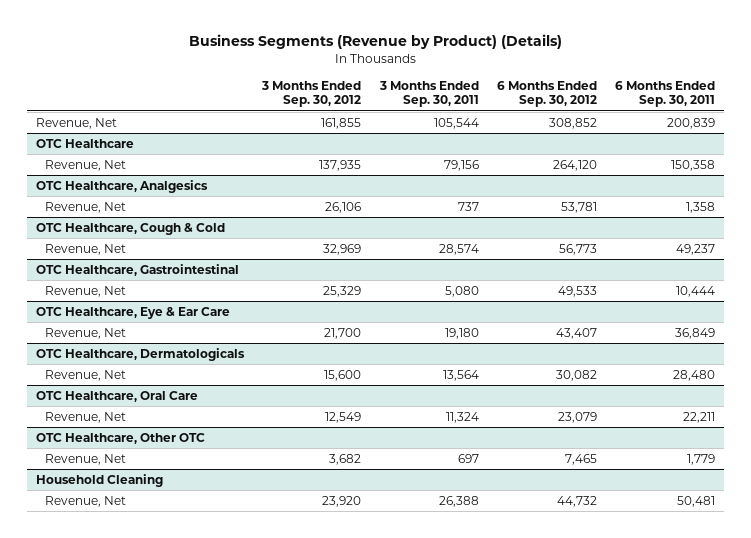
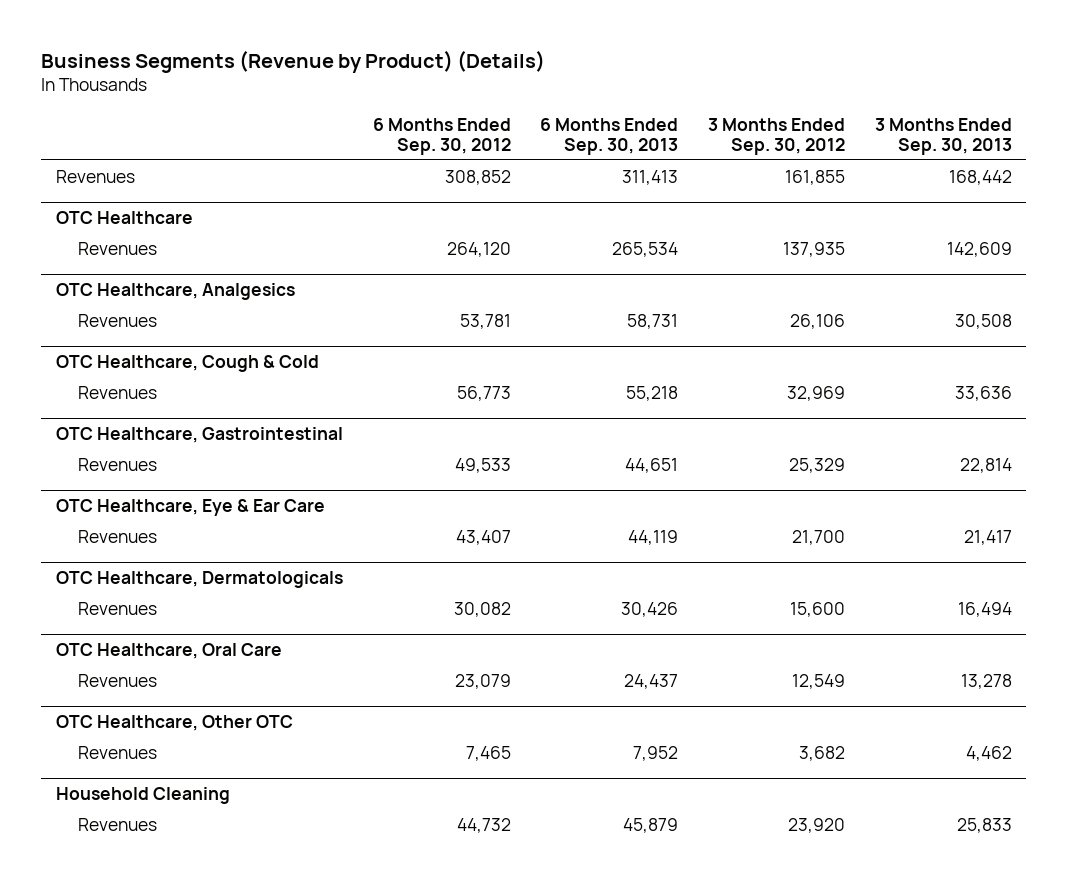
- | 3 Months Ended Sep. 30, 2012 | 3 Months Ended Sep. 30, 2011 | 6 Months Ended Sep. 30, 2012 | 6 Months Ended Sep. 30, 2011
+ | 6 Months Ended Sep. 30, 2012 | 6 Months Ended Sep. 30, 2013 | 3 Months Ended Sep. 30, 2012 | 3 Months Ended Sep. 30, 2013
- Revenue, Net | 161,855 | 105,544 | 308,852 | 200,839
+ Revenues | 308,852 | 311,413 | 161,855 | 168,442
@ OTC Healthcare
- Revenue, Net | 137,935 | 79,156 | 264,120 | 150,358
+ Revenues | 264,120 | 265,534 | 137,935 | 142,609
@ OTC Healthcare, Analgesics
- Revenue, Net | 26,106 | 737 | 53,781 | 1,358
+ Revenues | 53,781 | 58,731 | 26,106 | 30,508
@ OTC Healthcare, Cough & Cold
- Revenue, Net | 32,969 | 28,574 | 56,773 | 49,237
+ Revenues | 56,773 | 55,218 | 32,969 | 33,636
@ OTC Healthcare, Gastrointestinal
- Revenue, Net | 25,329 | 5,080 | 49,533 | 10,444
+ Revenues | 49,533 | 44,651 | 25,329 | 22,814
@ OTC Healthcare, Eye & Ear Care
- Revenue, Net | 21,700 | 19,180 | 43,407 | 36,849
+ Revenues | 43,407 | 44,119 | 21,700 | 21,417
@ OTC Healthcare, Dermatologicals
- Revenue, Net | 15,600 | 13,564 | 30,082 | 28,480
+ Revenues | 30,082 | 30,426 | 15,600 | 16,494
@ OTC Healthcare, Oral Care
- Revenue, Net | 12,549 | 11,324 | 23,079 | 22,211
+ Revenues | 23,079 | 24,437 | 12,549 | 13,278
@ OTC Healthcare, Other OTC
- Revenue, Net | 3,682 | 697 | 7,465 | 1,779
+ Revenues | 7,465 | 7,952 | 3,682 | 4,462
@ Household Cleaning
- Revenue, Net | 23,920 | 26,388 | 44,732 | 50,481
+ Revenues | 44,732 | 45,879 | 23,920 | 25,833

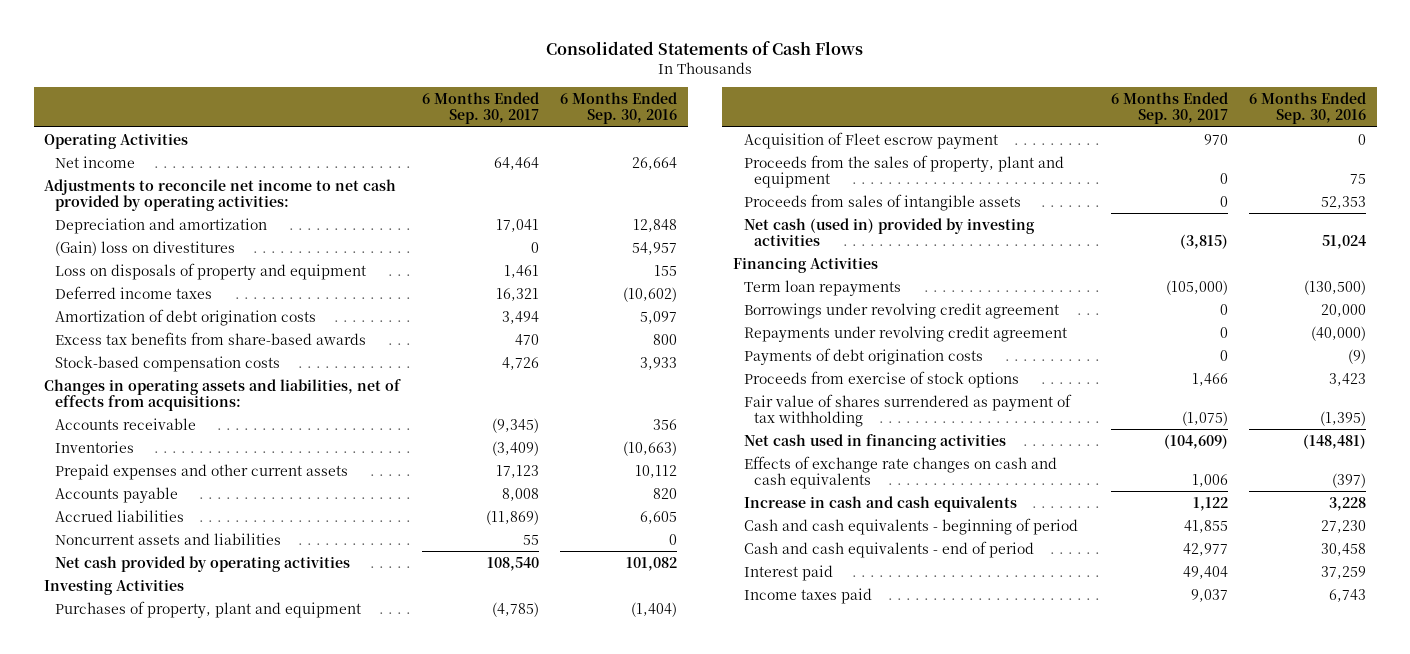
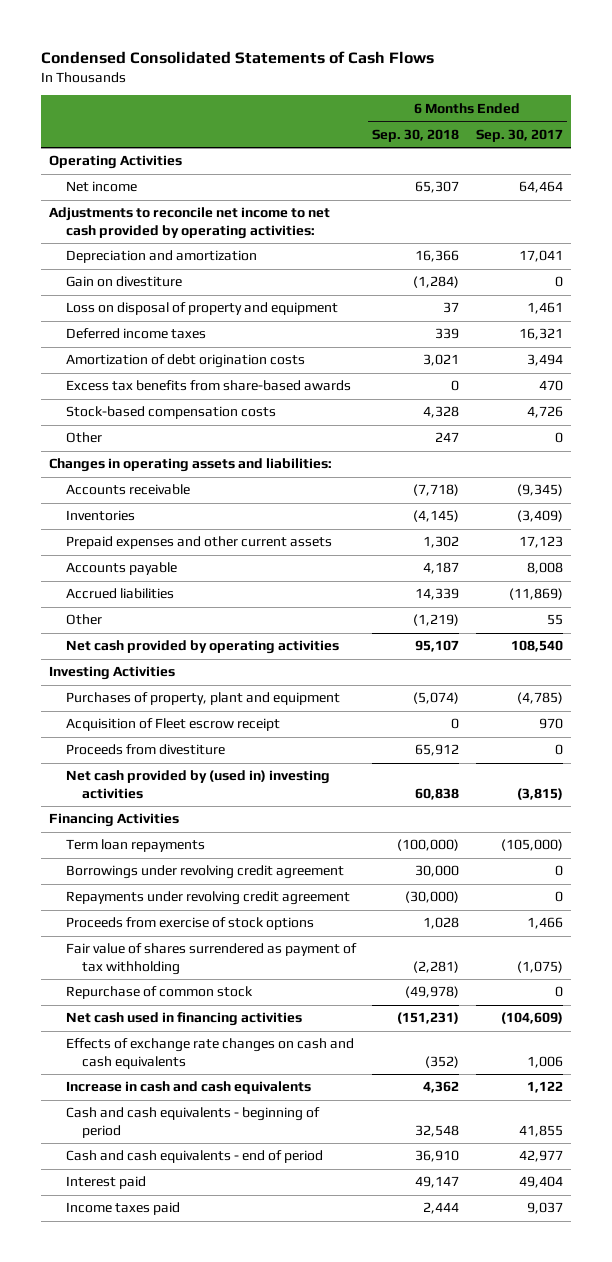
- Consolidated Statements of Cash Flows
+ Condensed Consolidated Statements of Cash Flows
- | 6 Months Ended Sep. 30, 2017 | 6 Months Ended Sep. 30, 2016
+ | 6 Months Ended Sep. 30, 2018 | 6 Months Ended Sep. 30, 2017
- (Gain) loss on divestitures | 0 | 54,957
- Loss on disposals of property and equipment | 1,461 | 155
+ Gain on divestiture | (1,284) | 0
+ Loss on disposal of property and equipment | 37 | 1,461
- Changes in operating assets and liabilities, net of effects from acquisitions:
+ Other | 247 | 0
+ Changes in operating assets and liabilities:
- Noncurrent assets and liabilities | 55 | 0
+ Other | (1,219) | 55
- Acquisition of Fleet escrow payment | 970 | 0
- Proceeds from the sales of property, plant and equipment | 0 | 75
- Proceeds from sales of intangible assets | 0 | 52,353
- Net cash (used in) provided by investing activities | (3,815) | 51,024
+ Acquisition of Fleet escrow receipt | 0 | 970
+ Proceeds from divestiture | 65,912 | 0
+ Net cash provided by (used in) investing activities | 60,838 | (3,815)
- Payments of debt origination costs | 0 | (9)
+ Repurchase of common stock | (49,978) | 0

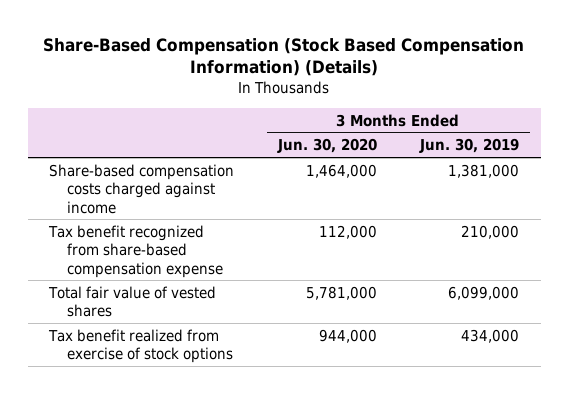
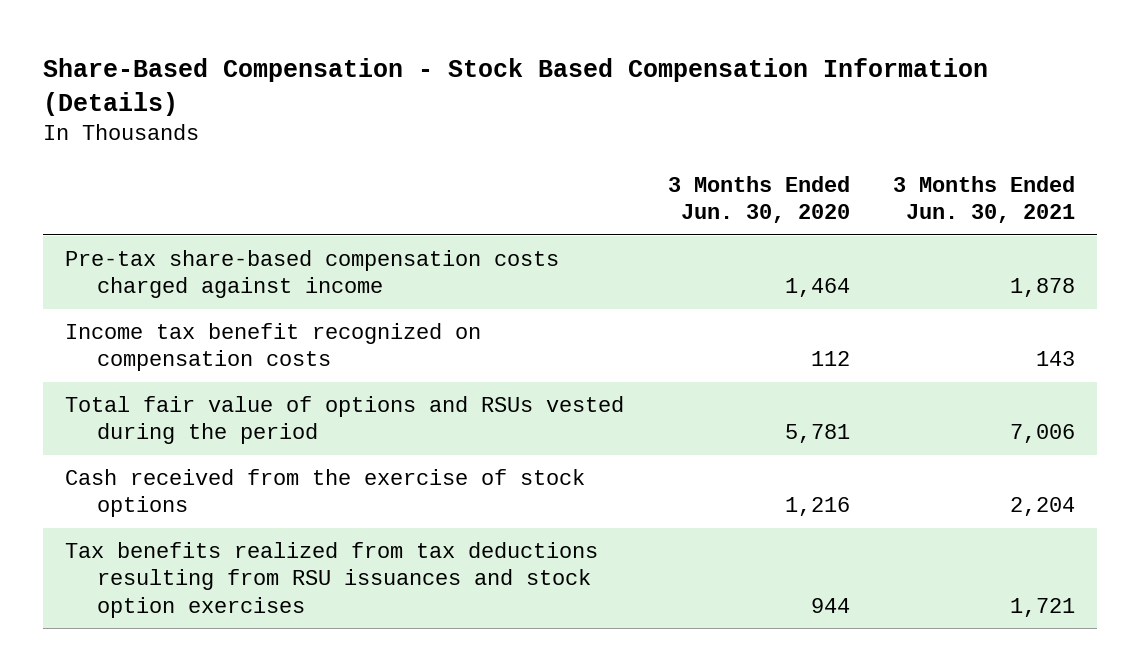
- Share-Based Compensation (Stock Based Compensation Information) (Details)
+ Share-Based Compensation - Stock Based Compensation Information (Details)
- | 3 Months Ended Jun. 30, 2020 | 3 Months Ended Jun. 30, 2019
+ | 3 Months Ended Jun. 30, 2020 | 3 Months Ended Jun. 30, 2021
- Share-based compensation costs charged against income | 1,464,000 | 1,381,000
- Tax benefit recognized from share-based compensation expense | 112,000 | 210,000
- Total fair value of vested shares | 5,781,000 | 6,099,000
- Tax benefit realized from exercise of stock options | 944,000 | 434,000
+ Pre-tax share-based compensation costs charged against income | 1,464 | 1,878
+ Income tax benefit recognized on compensation costs | 112 | 143
+ Total fair value of options and RSUs vested during the period | 5,781 | 7,006
+ Cash received from the exercise of stock options | 1,216 | 2,204
+ Tax benefits realized from tax deductions resulting from RSU issuances and stock option exercises | 944 | 1,721

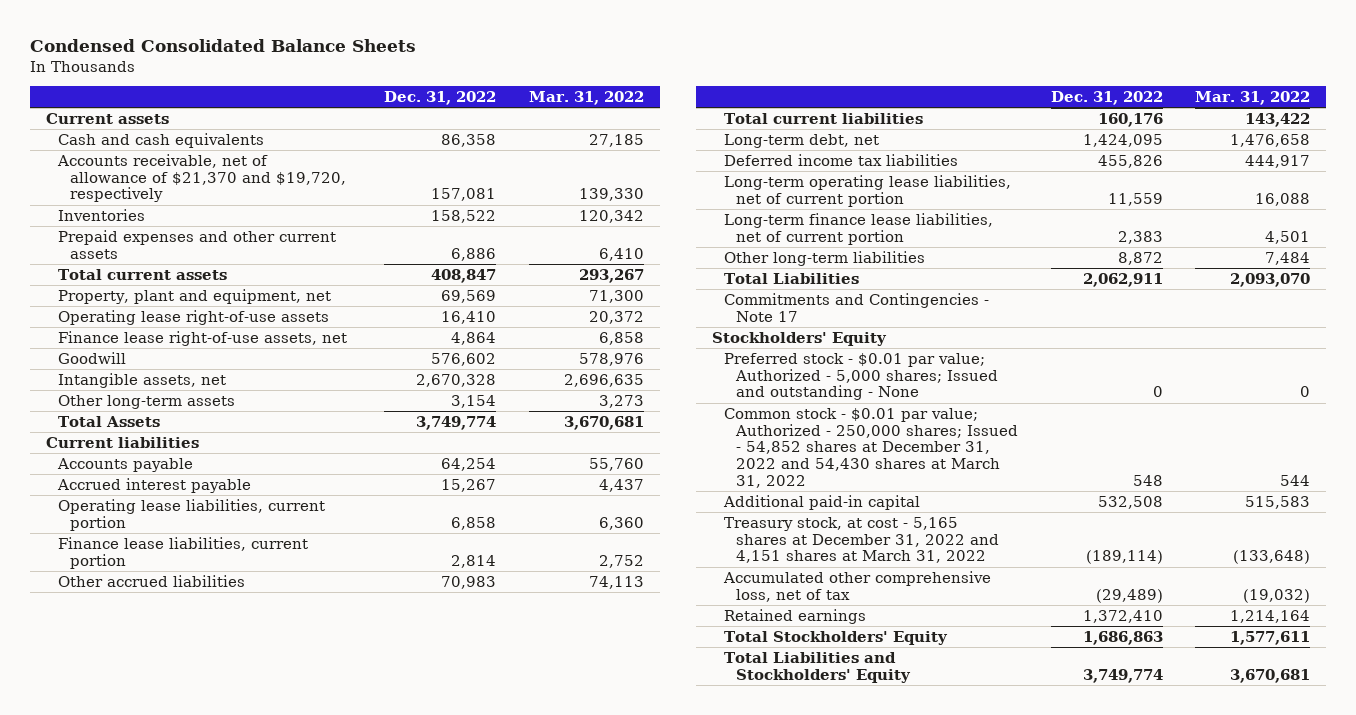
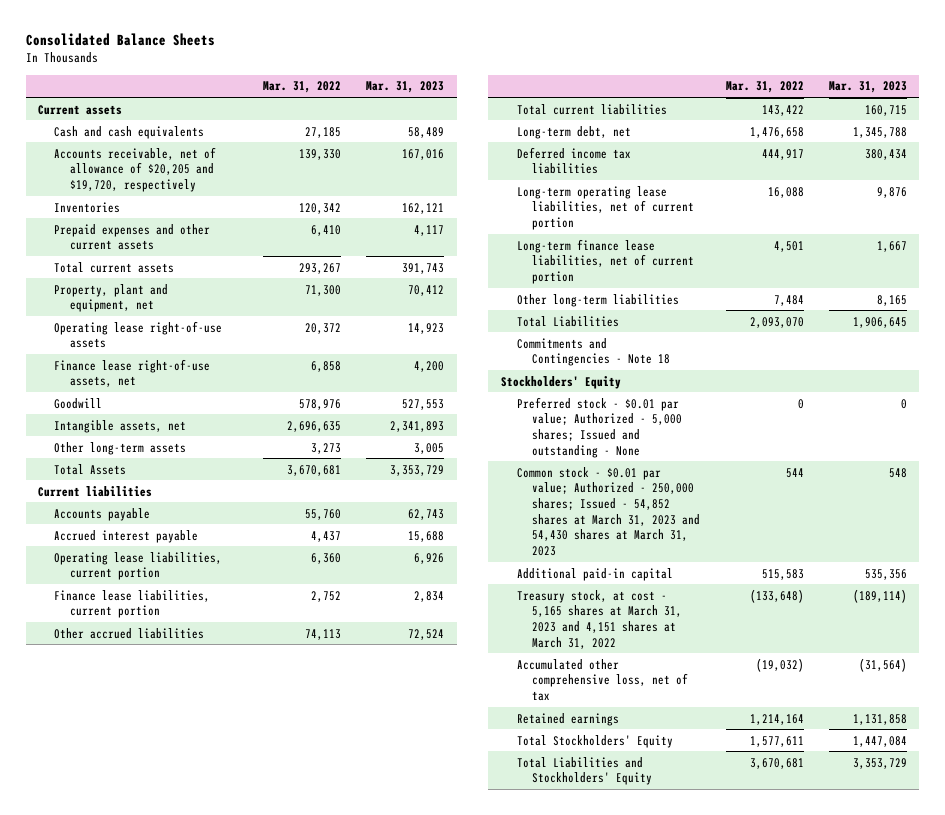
- Condensed Consolidated Balance Sheets
+ Consolidated Balance Sheets
- | Dec. 31, 2022 | Mar. 31, 2022
+ | Mar. 31, 2022 | Mar. 31, 2023
- Accounts receivable, net of allowance of $21,370 and $19,720, respectively | 157,081 | 139,330
+ Accounts receivable, net of allowance of $20,205 and $19,720, respectively | 139,330 | 167,016
- Commitments and Contingencies - Note 17
+ Commitments and Contingencies - Note 18
- Common stock - $0.01 par value; Authorized - 250,000 shares; Issued - 54,852 shares at December 31, 2022 and 54,430 shares at March 31, 2022 | 548 | 544
+ Common stock - $0.01 par value; Authorized - 250,000 shares; Issued - 54,852 shares at March 31, 2023 and 54,430 shares at March 31, 2023 | 544 | 548
- Treasury stock, at cost - 5,165 shares at December 31, 2022 and 4,151 shares at March 31, 2022 | (189,114) | (133,648)
+ Treasury stock, at cost - 5,165 shares at March 31, 2023 and 4,151 shares at March 31, 2022 | (133,648) | (189,114)

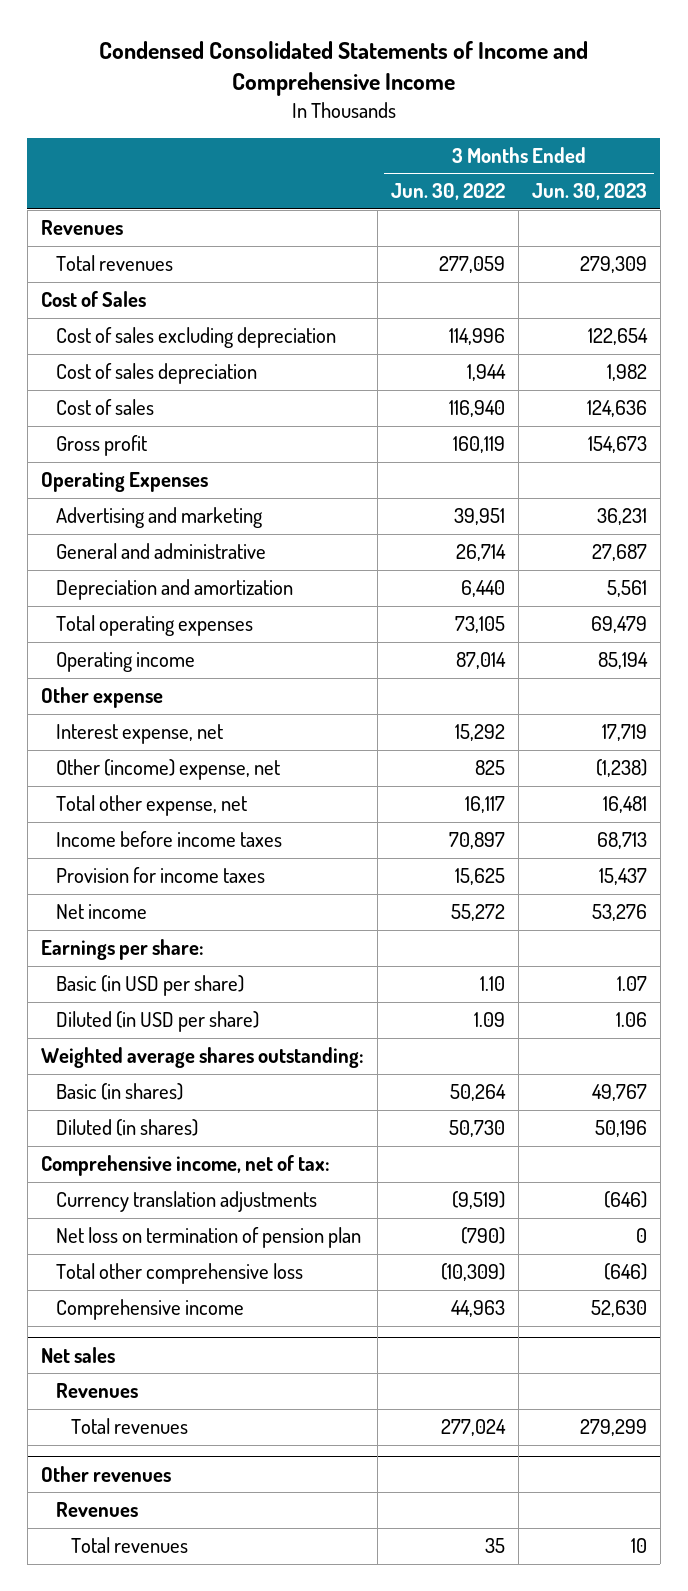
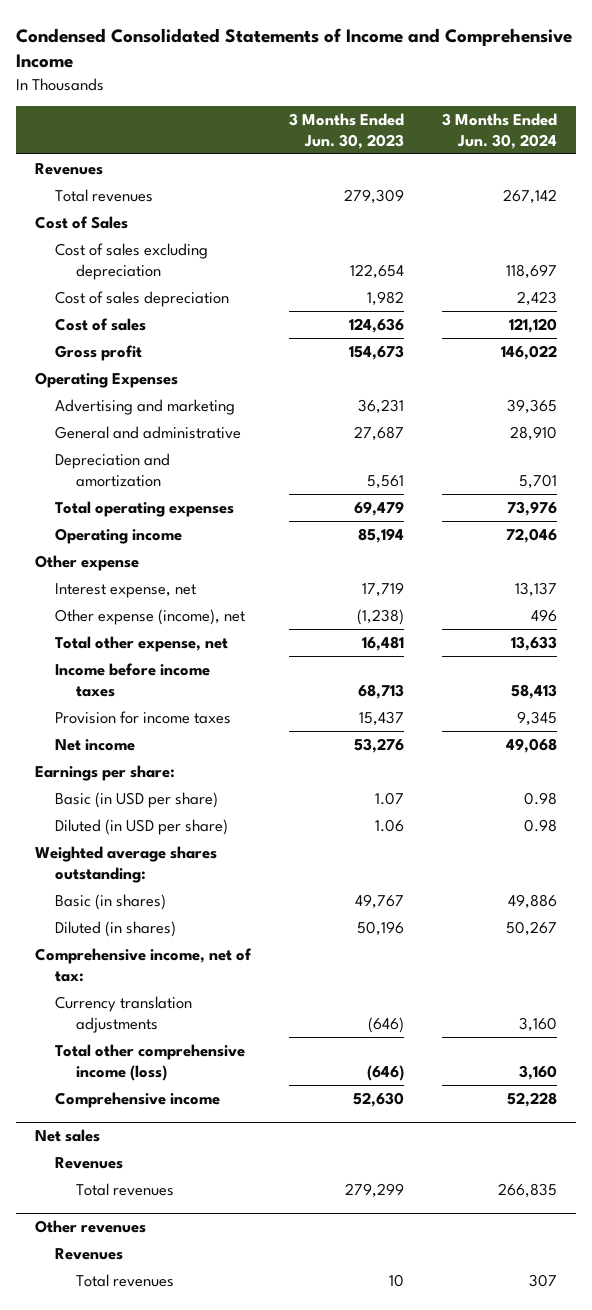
- | 3 Months Ended Jun. 30, 2022 | 3 Months Ended Jun. 30, 2023
+ | 3 Months Ended Jun. 30, 2023 | 3 Months Ended Jun. 30, 2024
- Other (income) expense, net | 825 | (1,238)
+ Other expense (income), net | (1,238) | 496
- Net loss on termination of pension plan | (790) | 0
- Total other comprehensive loss | (10,309) | (646)
+ Total other comprehensive income (loss) | (646) | 3,160

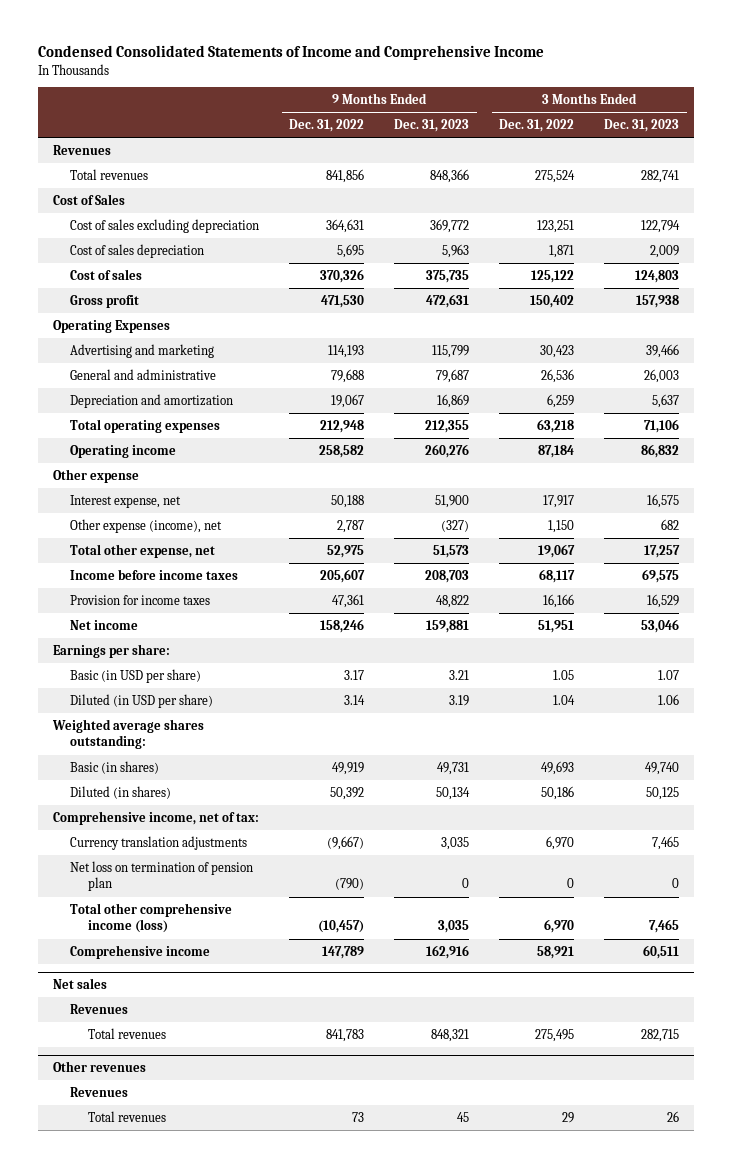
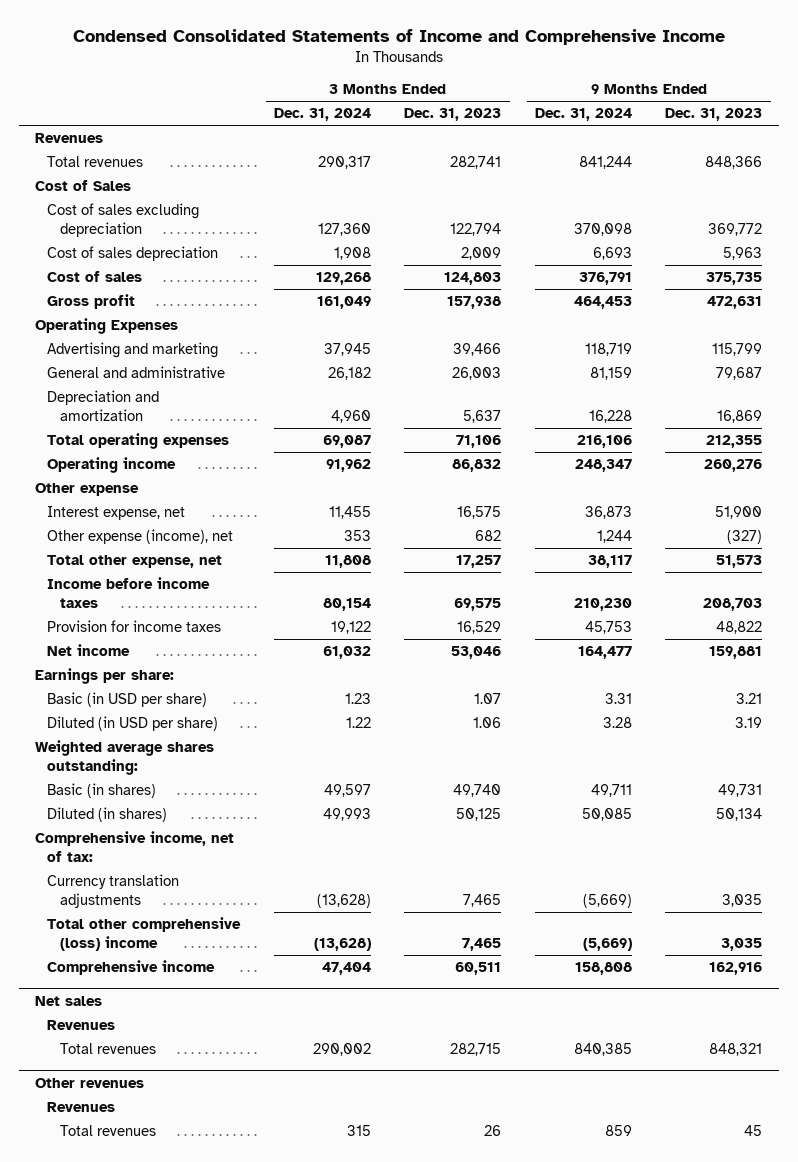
- | 9 Months Ended Dec. 31, 2022 | 9 Months Ended Dec. 31, 2023 | 3 Months Ended Dec. 31, 2022 | 3 Months Ended Dec. 31, 2023
+ | 3 Months Ended Dec. 31, 2024 | 3 Months Ended Dec. 31, 2023 | 9 Months Ended Dec. 31, 2024 | 9 Months Ended Dec. 31, 2023
- Net loss on termination of pension plan | (790) | 0 | 0 | 0
- Total other comprehensive income (loss) | (10,457) | 3,035 | 6,970 | 7,465
+ Total other comprehensive (loss) income | (13,628) | 7,465 | (5,669) | 3,035

